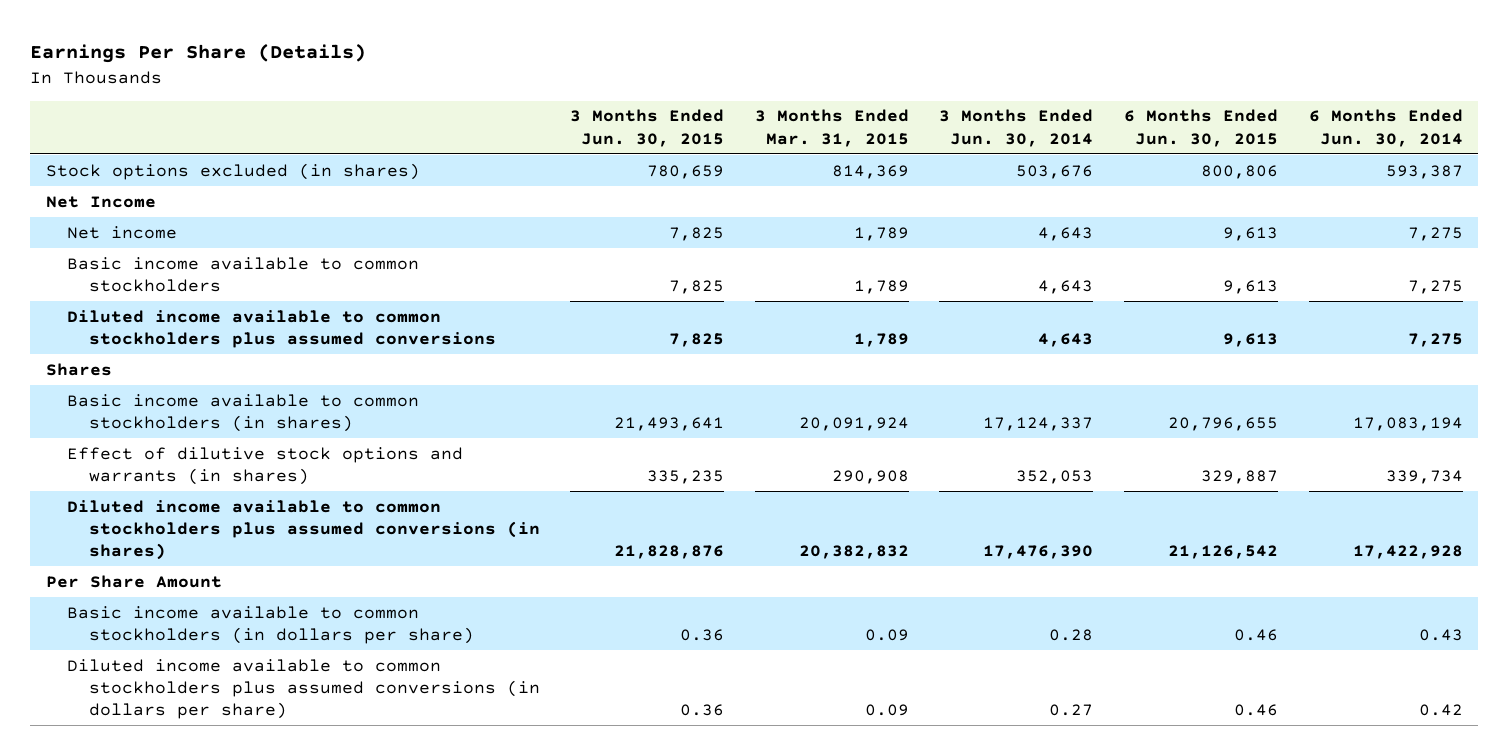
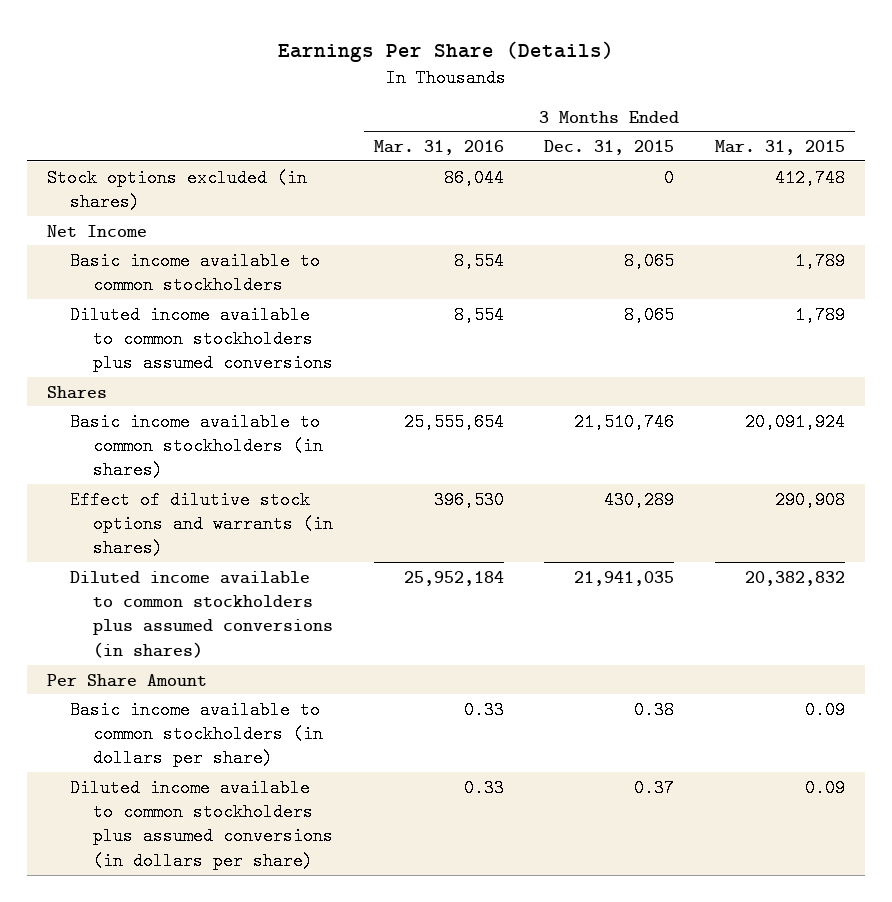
- | 3 Months Ended Jun. 30, 2015 | 3 Months Ended Mar. 31, 2015 | 3 Months Ended Jun. 30, 2014 | 6 Months Ended Jun. 30, 2015 | 6 Months Ended Jun. 30, 2014
+ | 3 Months Ended Mar. 31, 2016 | 3 Months Ended Dec. 31, 2015 | 3 Months Ended Mar. 31, 2015
- Stock options excluded (in shares) | 780,659 | 814,369 | 503,676 | 800,806 | 593,387
+ Stock options excluded (in shares) | 86,044 | 0 | 412,748
- Net income | 7,825 | 1,789 | 4,643 | 9,613 | 7,275

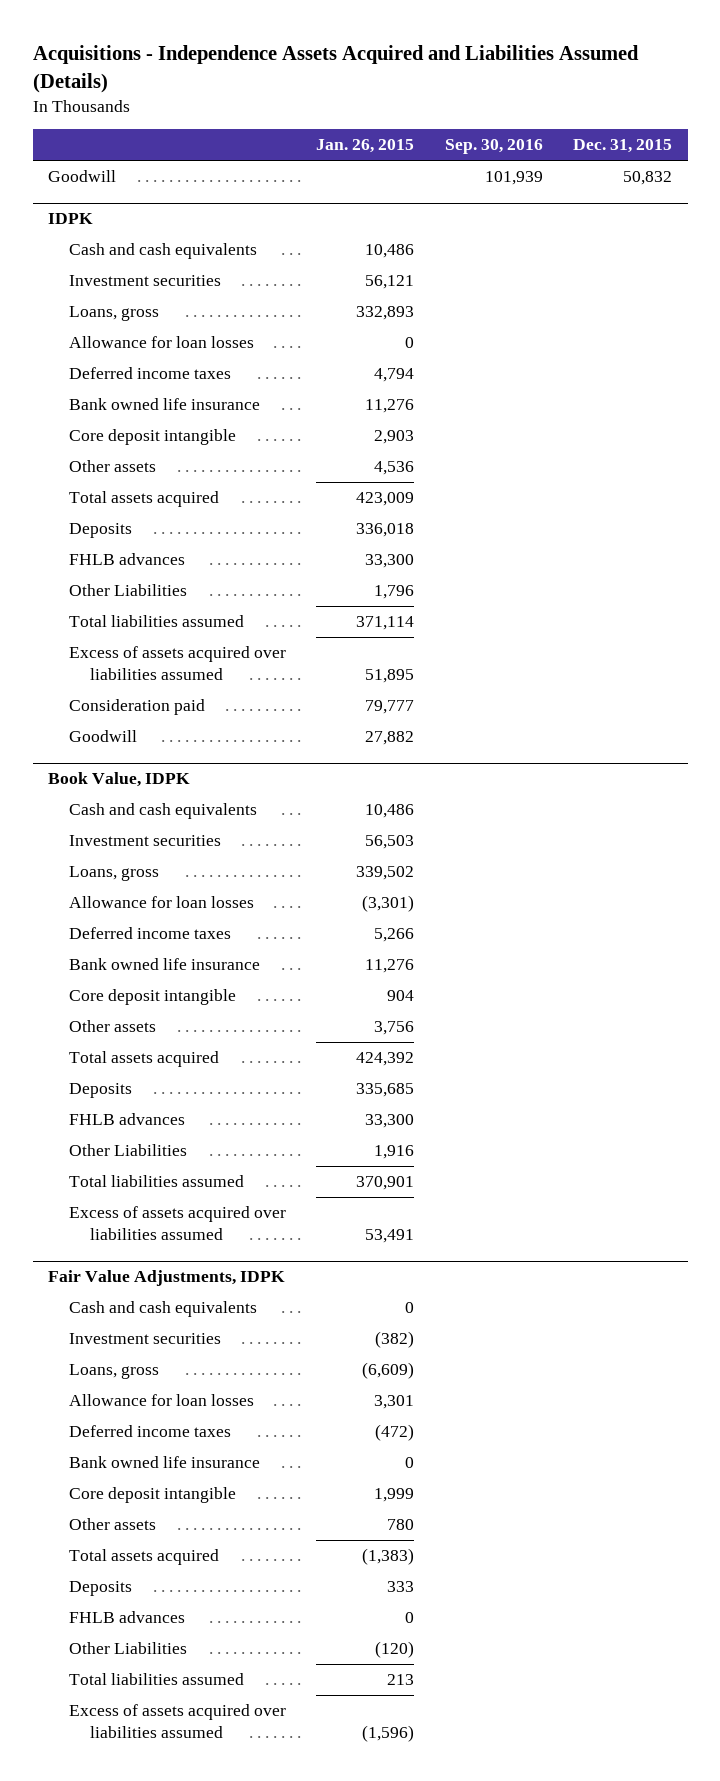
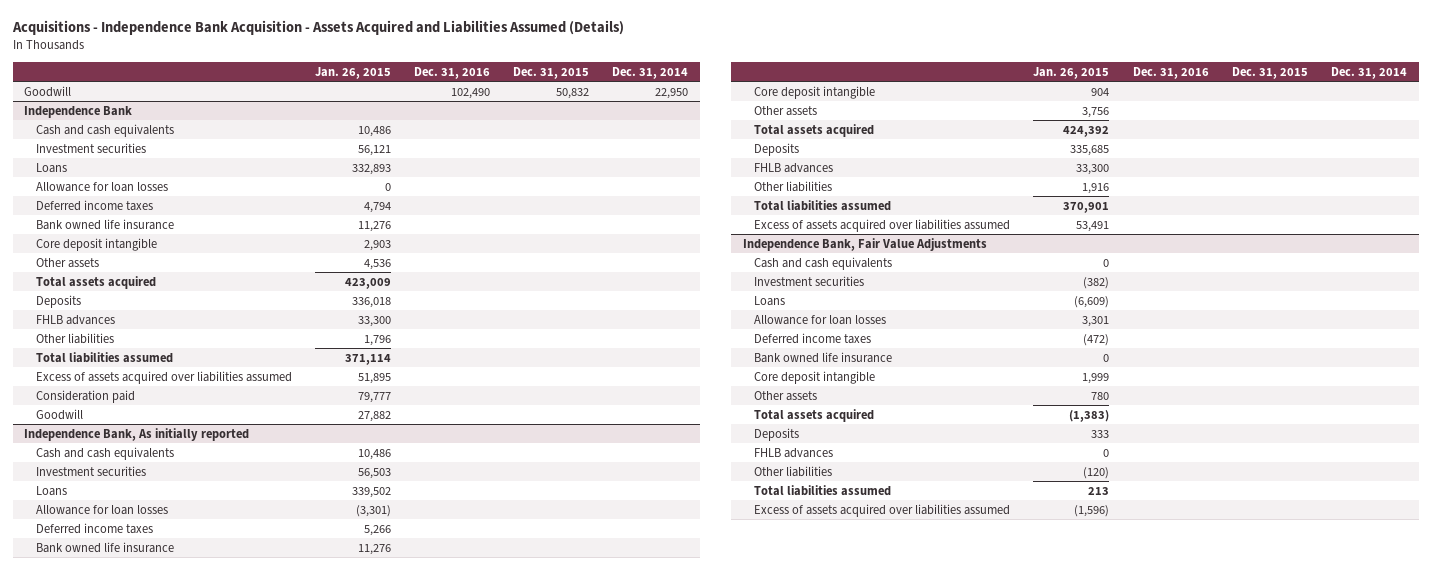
- Acquisitions - Independence Assets Acquired and Liabilities Assumed (Details)
+ Acquisitions - Independence Bank Acquisition - Assets Acquired and Liabilities Assumed (Details)
- | Jan. 26, 2015 | Sep. 30, 2016 | Dec. 31, 2015
+ | Jan. 26, 2015 | Dec. 31, 2016 | Dec. 31, 2015 | Dec. 31, 2014
- IDPK
+ Independence Bank
- Loans, gross | 332,893 | |
+ Loans | 332,893 | | |
- Other Liabilities | 1,796 | |
+ Other liabilities | 1,796 | | |
- Book Value, IDPK
+ Independence Bank, As initially reported
- Loans, gross | 339,502 | |
+ Loans | 339,502 | | |
- Other Liabilities | 1,916 | |
+ Other liabilities | 1,916 | | |
- Fair Value Adjustments, IDPK
+ Independence Bank, Fair Value Adjustments
- Loans, gross | (6,609) | |
+ Loans | (6,609) | | |
- Other Liabilities | (120) | |
+ Other liabilities | (120) | | |

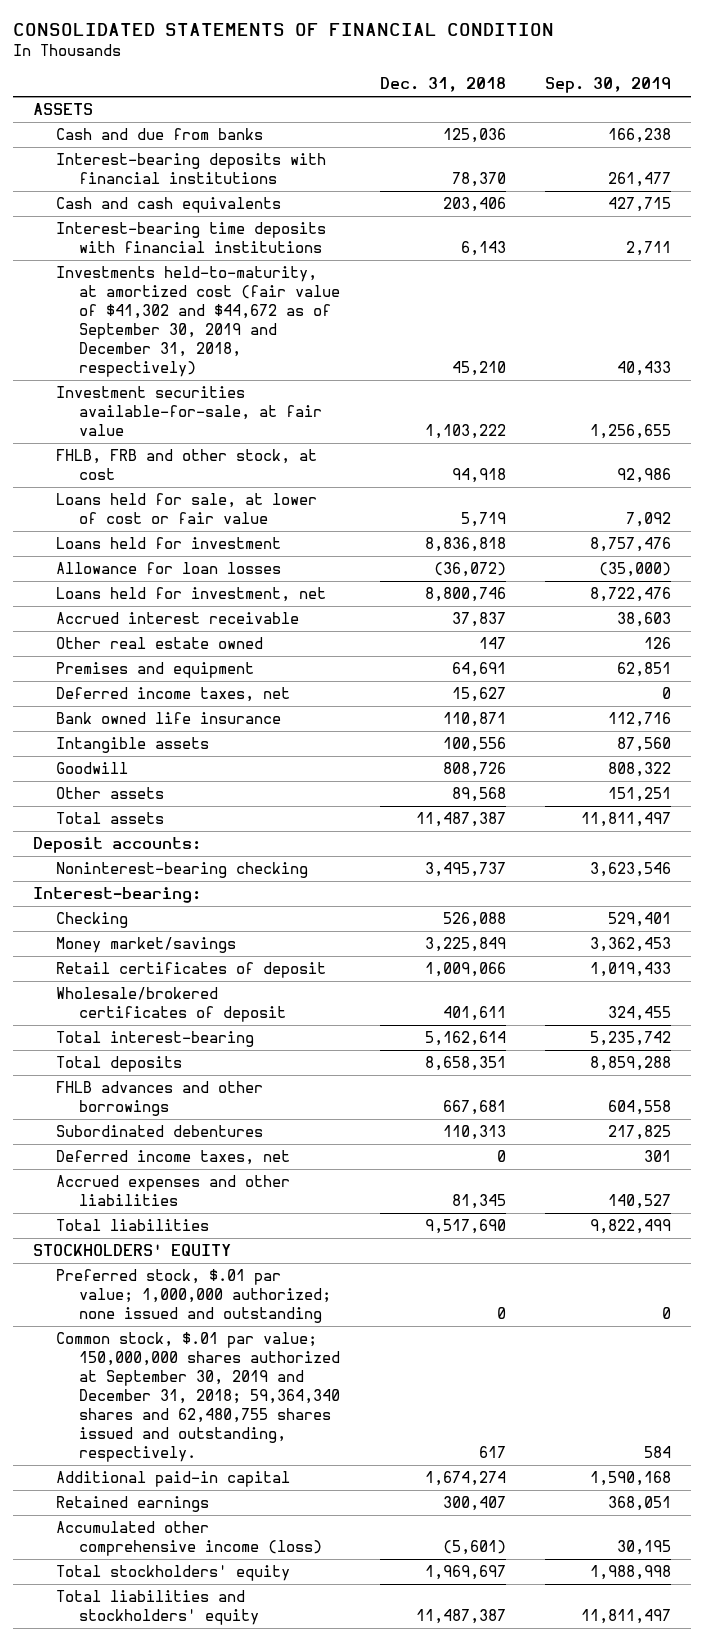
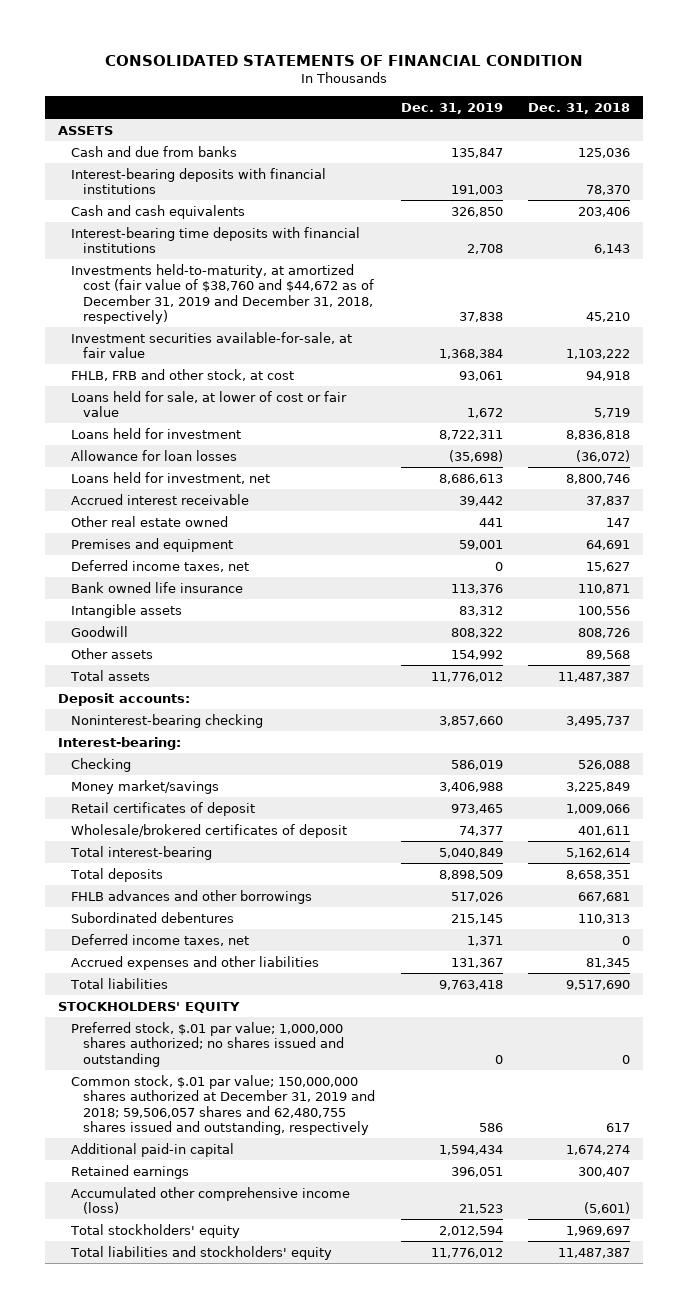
- | Dec. 31, 2018 | Sep. 30, 2019
+ | Dec. 31, 2019 | Dec. 31, 2018
- Investments held-to-maturity, at amortized cost (fair value of $41,302 and $44,672 as of September 30, 2019 and December 31, 2018, respectively) | 45,210 | 40,433
+ Investments held-to-maturity, at amortized cost (fair value of $38,760 and $44,672 as of December 31, 2019 and December 31, 2018, respectively) | 37,838 | 45,210
- Preferred stock, $.01 par value; 1,000,000 authorized; none issued and outstanding | 0 | 0
- Common stock, $.01 par value; 150,000,000 shares authorized at September 30, 2019 and December 31, 2018; 59,364,340 shares and 62,480,755 shares issued and outstanding, respectively. | 617 | 584
+ Preferred stock, $.01 par value; 1,000,000 shares authorized; no shares issued and outstanding | 0 | 0
+ Common stock, $.01 par value; 150,000,000 shares authorized at December 31, 2019 and 2018; 59,506,057 shares and 62,480,755 shares issued and outstanding, respectively | 586 | 617

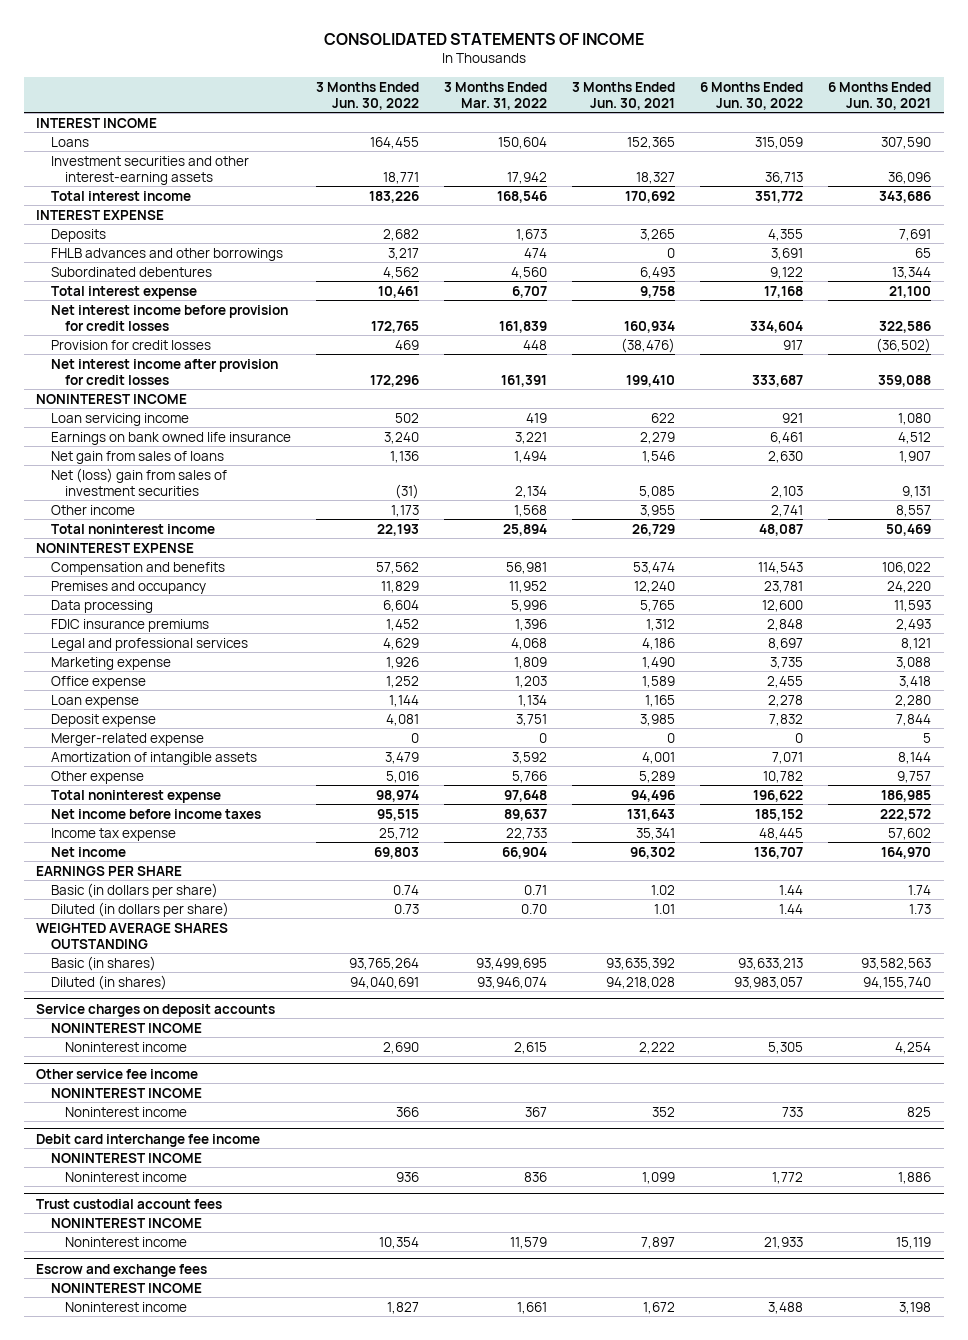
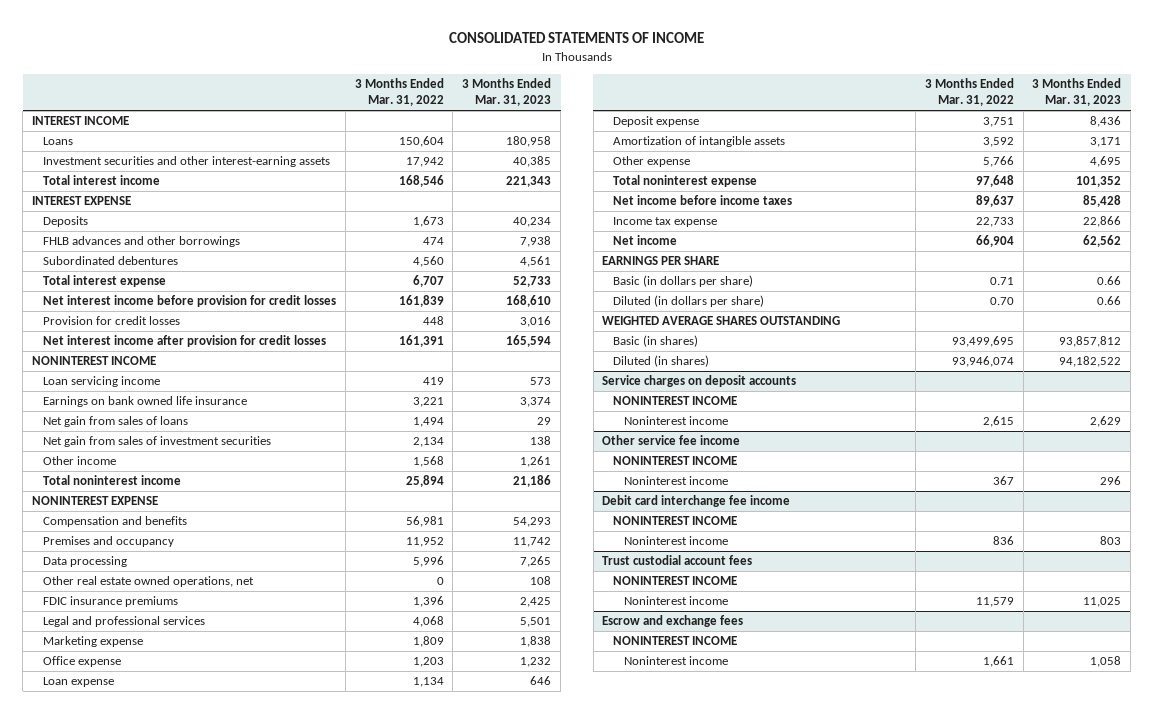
- | 3 Months Ended Jun. 30, 2022 | 3 Months Ended Mar. 31, 2022 | 3 Months Ended Jun. 30, 2021 | 6 Months Ended Jun. 30, 2022 | 6 Months Ended Jun. 30, 2021
+ | 3 Months Ended Mar. 31, 2022 | 3 Months Ended Mar. 31, 2023
- Net (loss) gain from sales of investment securities | (31) | 2,134 | 5,085 | 2,103 | 9,131
+ Net gain from sales of investment securities | 2,134 | 138
+ Other real estate owned operations, net | 0 | 108
- Merger-related expense | 0 | 0 | 0 | 0 | 5

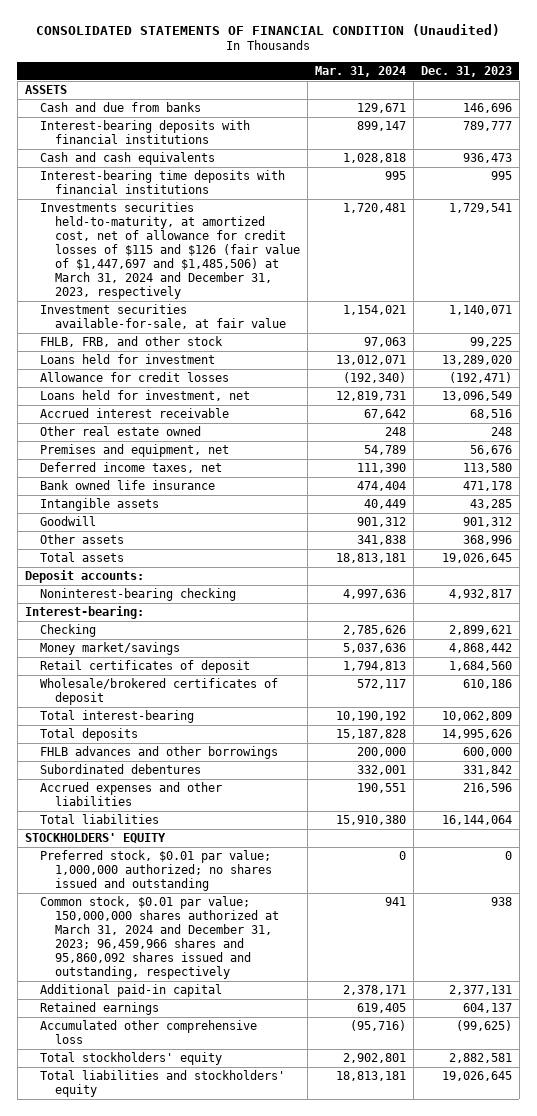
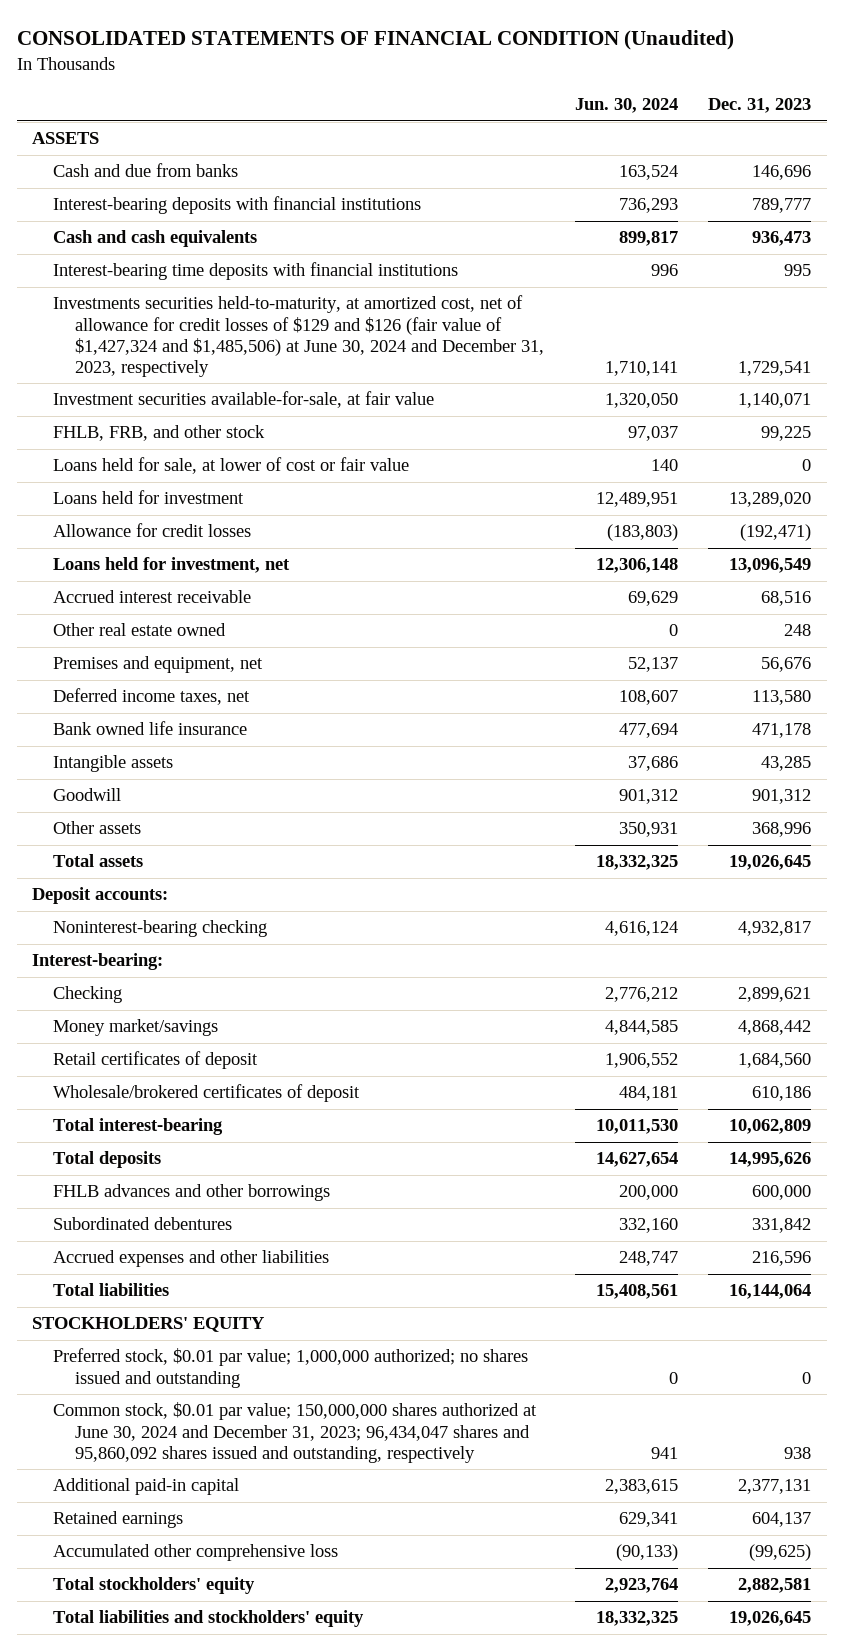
- | Mar. 31, 2024 | Dec. 31, 2023
+ | Jun. 30, 2024 | Dec. 31, 2023
- Investments securities held-to-maturity, at amortized cost, net of allowance for credit losses of $115 and $126 (fair value of $1,447,697 and $1,485,506) at March 31, 2024 and December 31, 2023, respectively | 1,720,481 | 1,729,541
+ Investments securities held-to-maturity, at amortized cost, net of allowance for credit losses of $129 and $126 (fair value of $1,427,324 and $1,485,506) at June 30, 2024 and December 31, 2023, respectively | 1,710,141 | 1,729,541
+ Loans held for sale, at lower of cost or fair value | 140 | 0
- Common stock, $0.01 par value; 150,000,000 shares authorized at March 31, 2024 and December 31, 2023; 96,459,966 shares and 95,860,092 shares issued and outstanding, respectively | 941 | 938
+ Common stock, $0.01 par value; 150,000,000 shares authorized at June 30, 2024 and December 31, 2023; 96,434,047 shares and 95,860,092 shares issued and outstanding, respectively | 941 | 938

